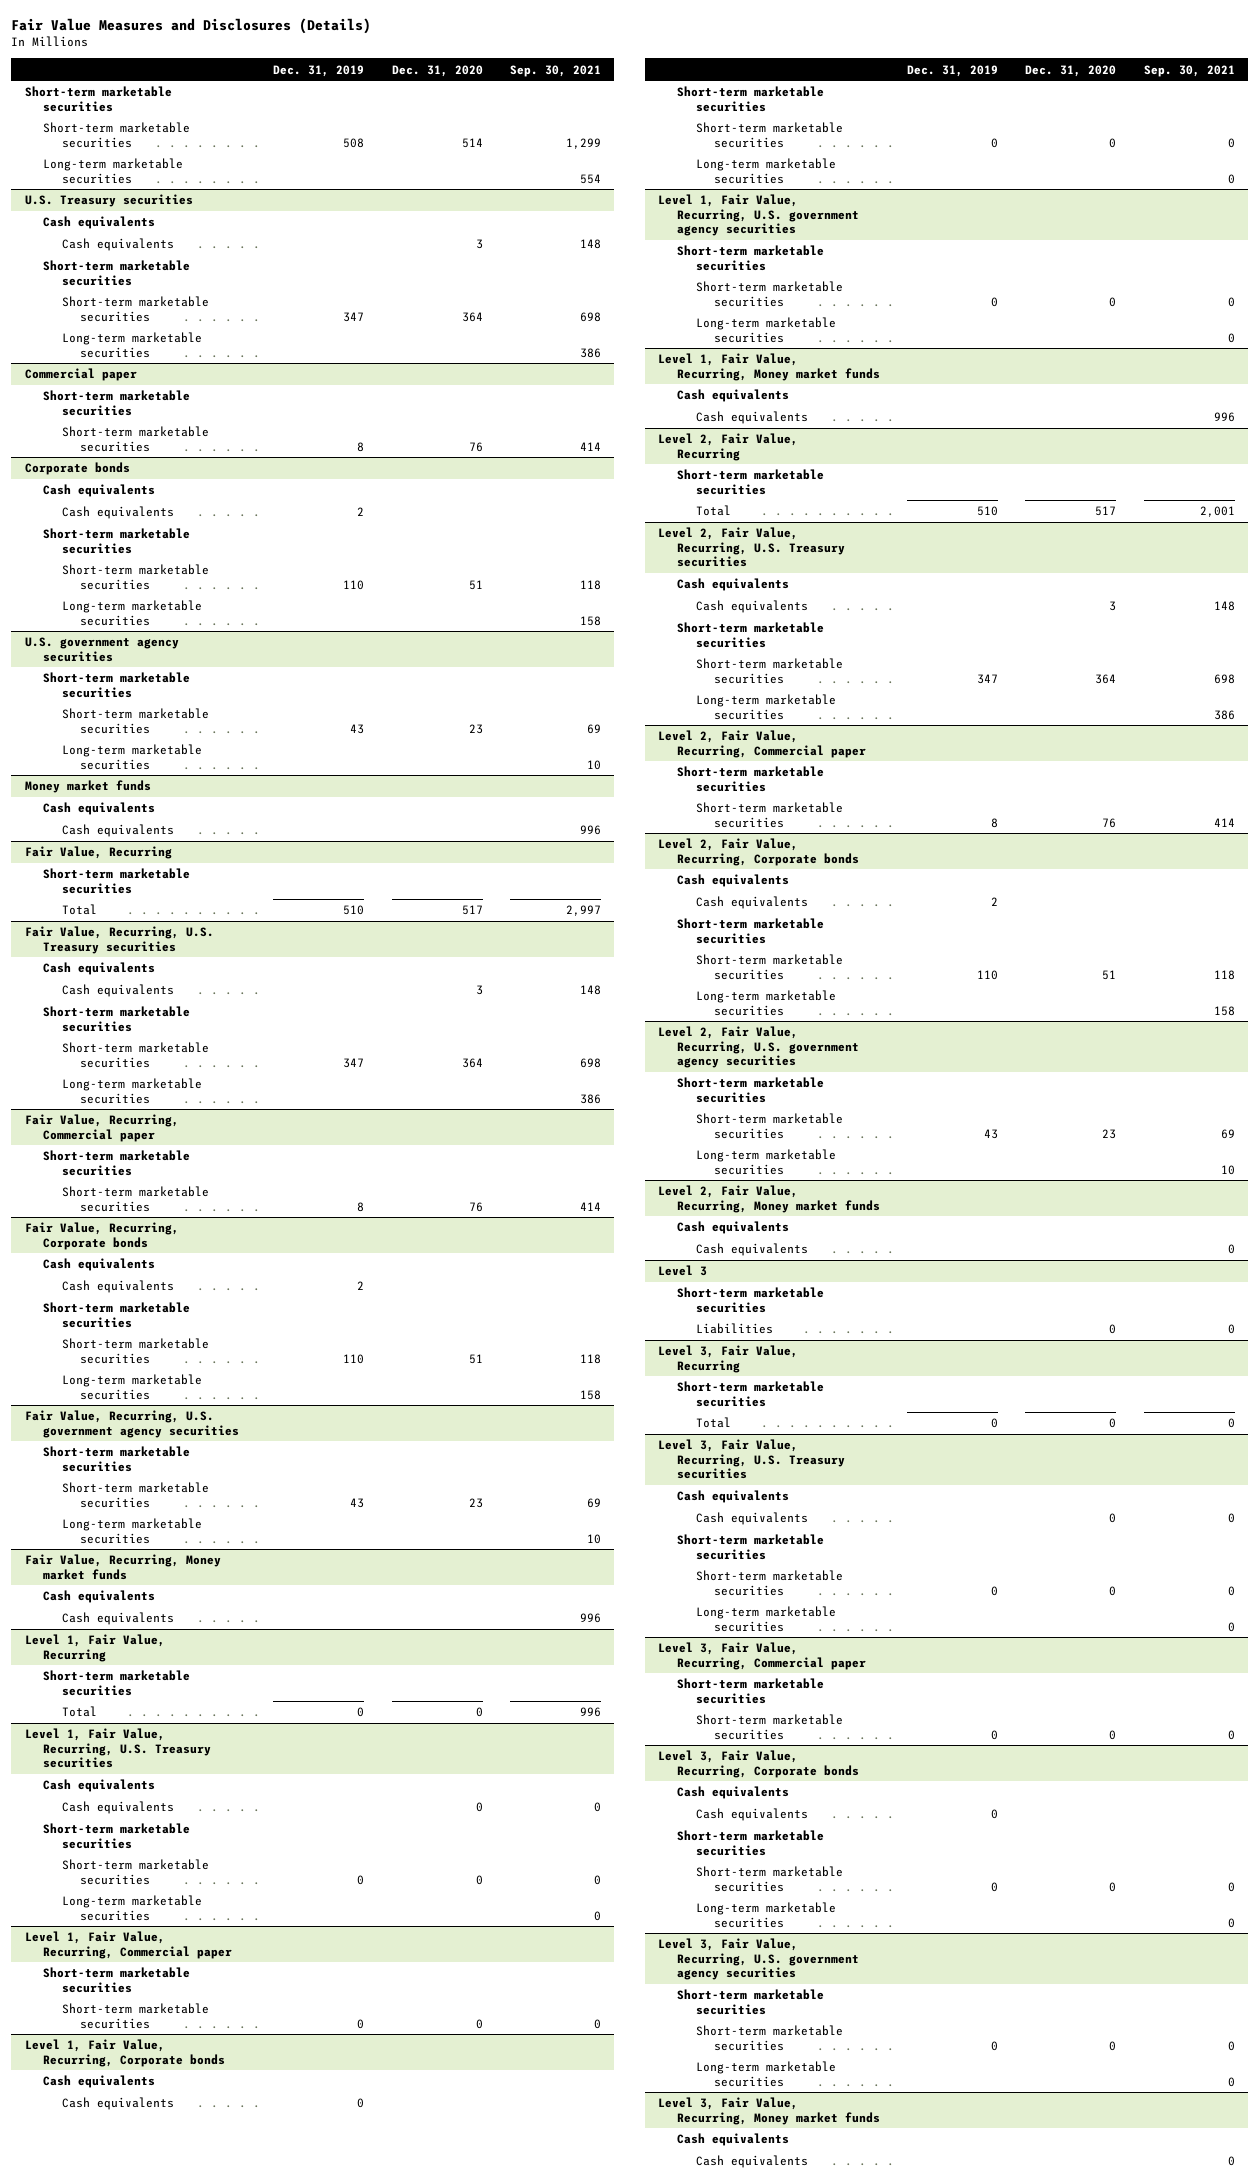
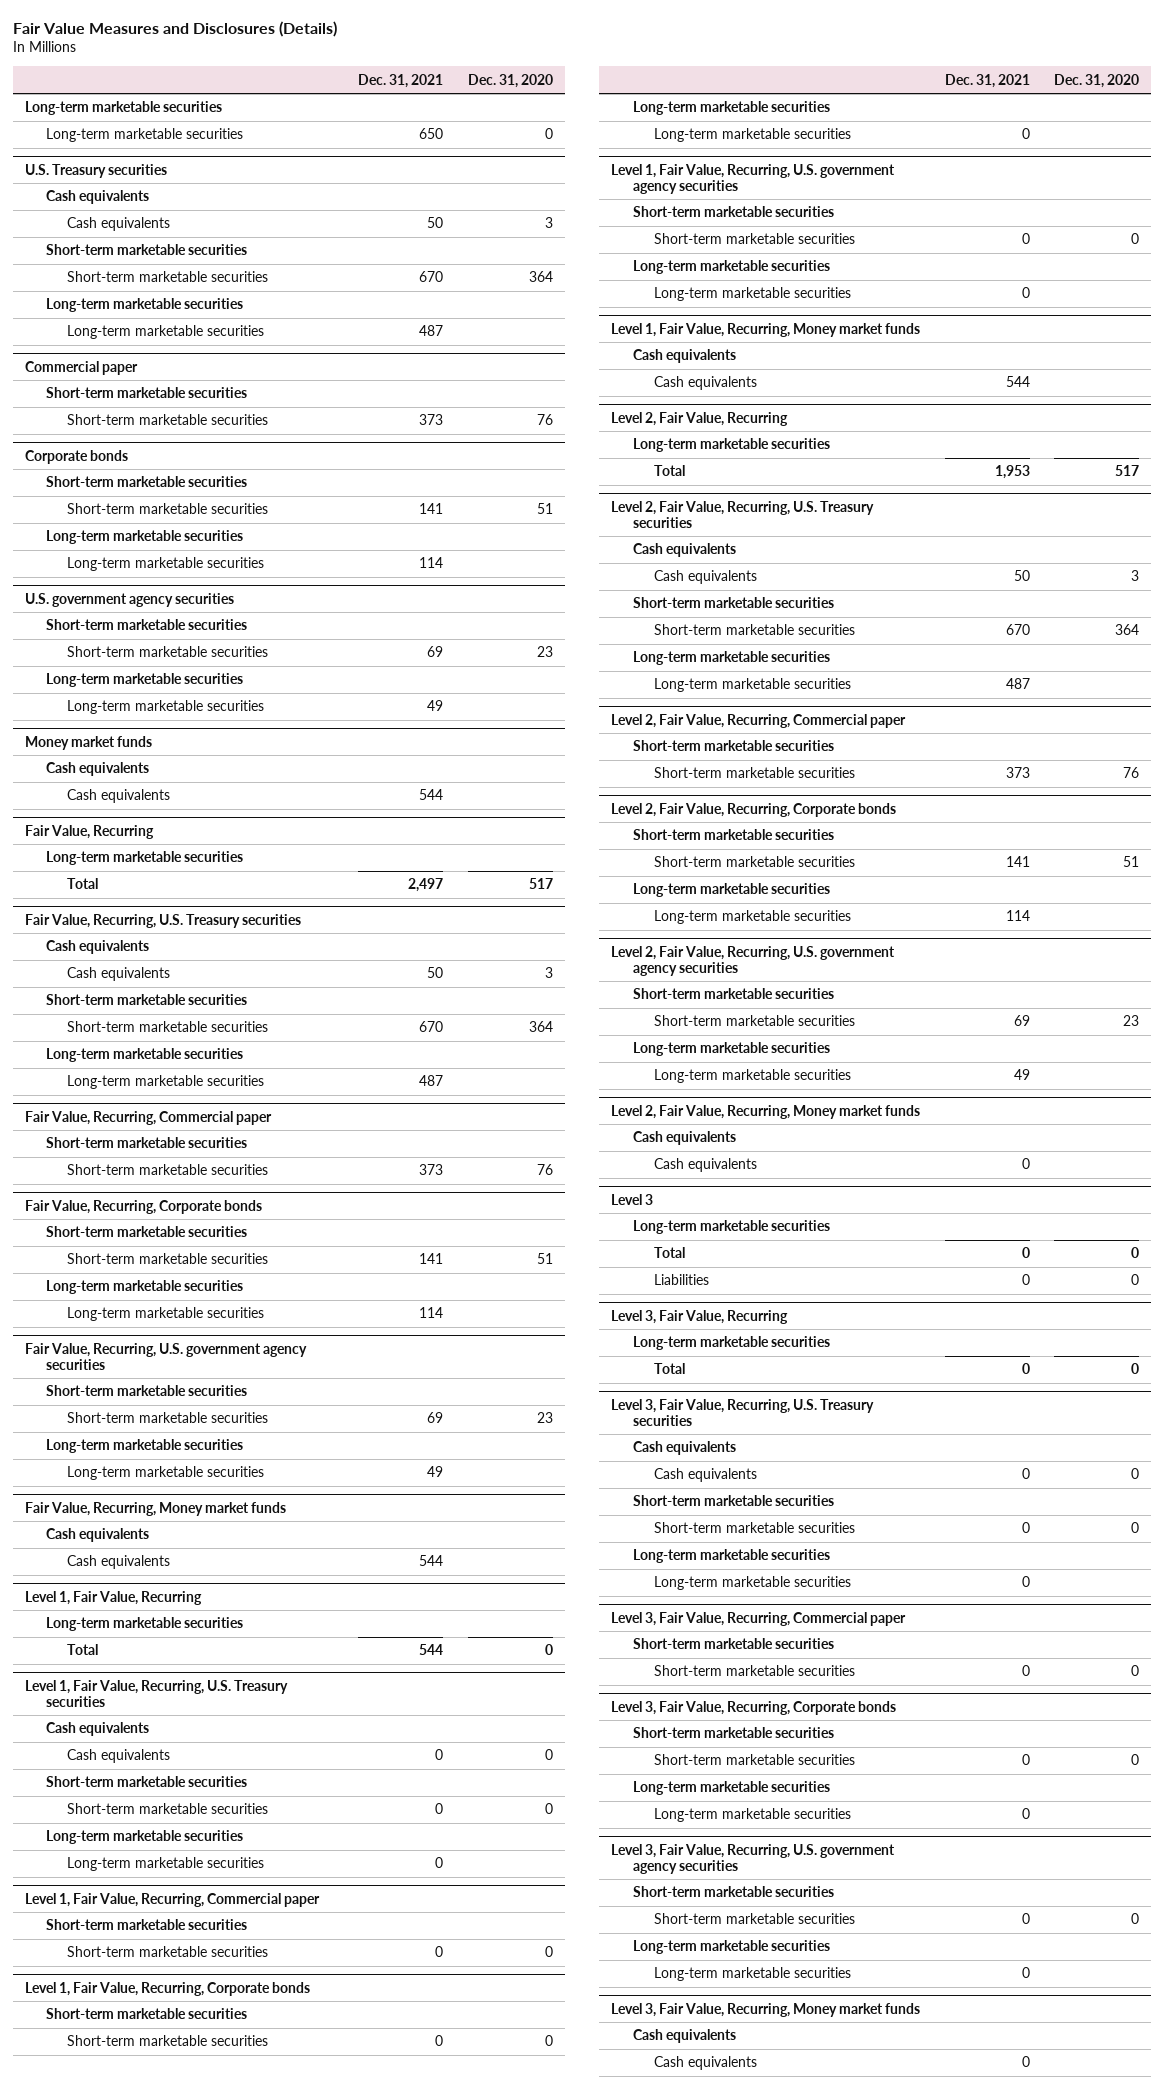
- | Dec. 31, 2019 | Dec. 31, 2020 | Sep. 30, 2021
+ | Dec. 31, 2021 | Dec. 31, 2020
- Short-term marketable securities
- Short-term marketable securities | 508 | 514 | 1,299
+ Long-term marketable securities | 650 | 0
@ U.S. Treasury securities
+ Long-term marketable securities | 487 |
@ Corporate bonds
- Cash equivalents
- Cash equivalents | 2 | |
+ Long-term marketable securities | 114 |
@ U.S. government agency securities
+ Long-term marketable securities | 49 |
@ Fair Value, Recurring
- Short-term marketable securities
+ Long-term marketable securities
@ Fair Value, Recurring, U.S. Treasury securities
+ Long-term marketable securities | 487 |
@ Fair Value, Recurring, Corporate bonds
- Cash equivalents
- Cash equivalents | 2 | |
+ Long-term marketable securities | 114 |
@ Fair Value, Recurring, U.S. government agency securities
+ Long-term marketable securities | 49 |
@ Level 1, Fair Value, Recurring
- Short-term marketable securities
+ Long-term marketable securities
@ Level 1, Fair Value, Recurring, U.S. Treasury securities
+ Long-term marketable securities | 0 |
@ Level 1, Fair Value, Recurring, Corporate bonds
- Cash equivalents
- Cash equivalents | 0 | |
+ Long-term marketable securities | 0 |
@ Level 1, Fair Value, Recurring, U.S. government agency securities
+ Long-term marketable securities | 0 |
@ Level 2, Fair Value, Recurring
- Short-term marketable securities
+ Long-term marketable securities
@ Level 2, Fair Value, Recurring, U.S. Treasury securities
+ Long-term marketable securities | 487 |
@ Level 2, Fair Value, Recurring, Corporate bonds
- Cash equivalents
- Cash equivalents | 2 | |
+ Long-term marketable securities | 114 |
@ Level 2, Fair Value, Recurring, U.S. government agency securities
+ Long-term marketable securities | 49 |
@ Level 3
- Short-term marketable securities
+ Long-term marketable securities
+ Total | 0 | 0
@ Level 3, Fair Value, Recurring
- Short-term marketable securities
+ Long-term marketable securities
@ Level 3, Fair Value, Recurring, U.S. Treasury securities
+ Long-term marketable securities | 0 |
@ Level 3, Fair Value, Recurring, Corporate bonds
- Cash equivalents
- Cash equivalents | 0 | |
+ Long-term marketable securities | 0 |
@ Level 3, Fair Value, Recurring, U.S. government agency securities
+ Long-term marketable securities | 0 |

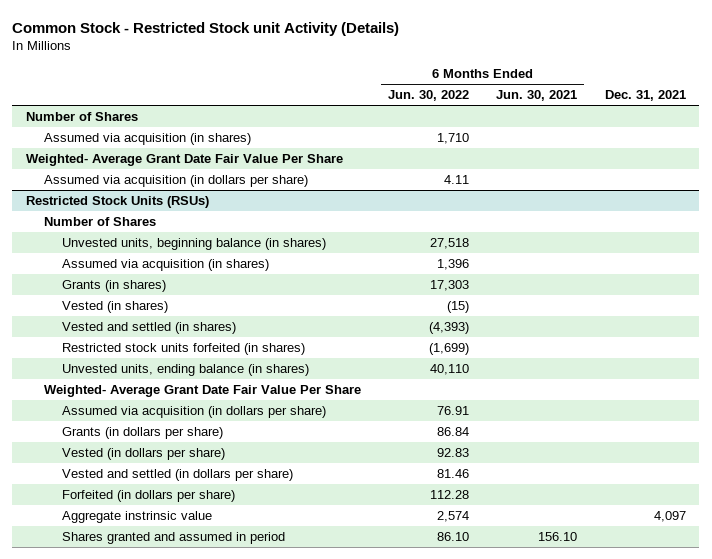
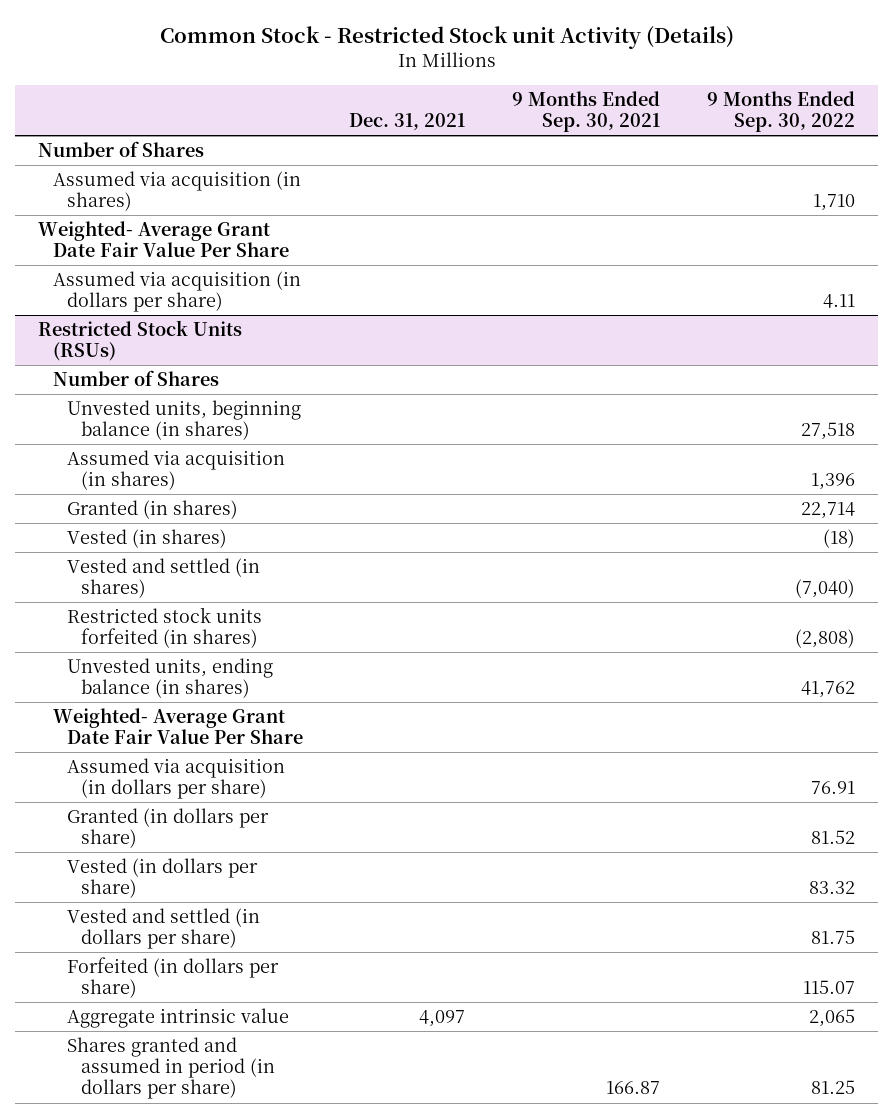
- | 6 Months Ended Jun. 30, 2022 | 6 Months Ended Jun. 30, 2021 | Dec. 31, 2021
+ | Dec. 31, 2021 | 9 Months Ended Sep. 30, 2021 | 9 Months Ended Sep. 30, 2022
@ Restricted Stock Units (RSUs)
- Grants (in shares) | 17,303 | |
+ Granted (in shares) | | | 22,714
- Grants (in dollars per share) | 86.84 | |
+ Granted (in dollars per share) | | | 81.52
- Aggregate instrinsic value | 2,574 | | 4,097
- Shares granted and assumed in period | 86.10 | 156.10 |
+ Aggregate intrinsic value | 4,097 | | 2,065
+ Shares granted and assumed in period (in dollars per share) | | 166.87 | 81.25

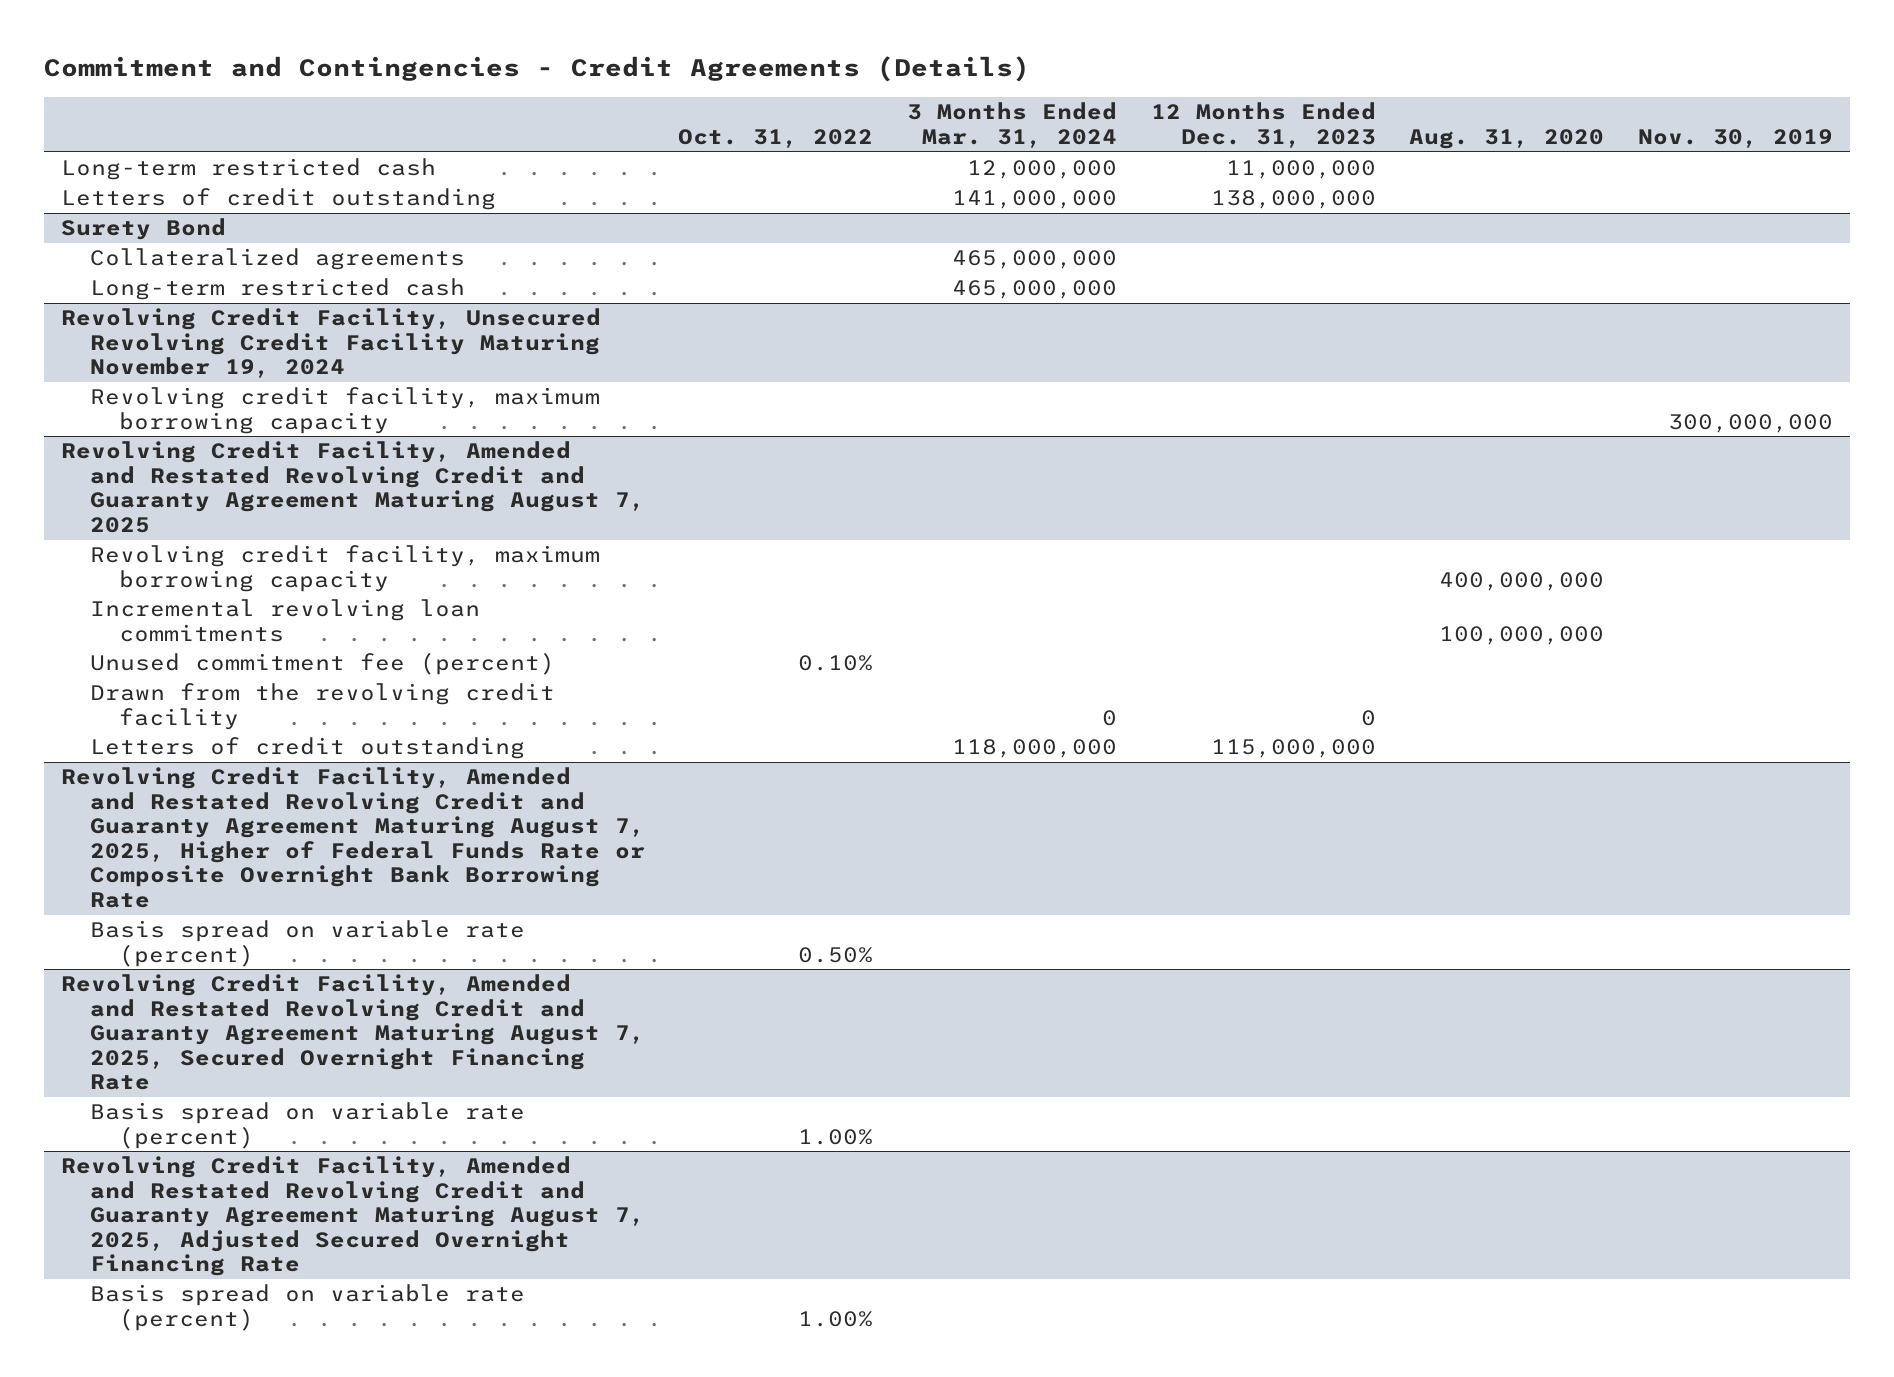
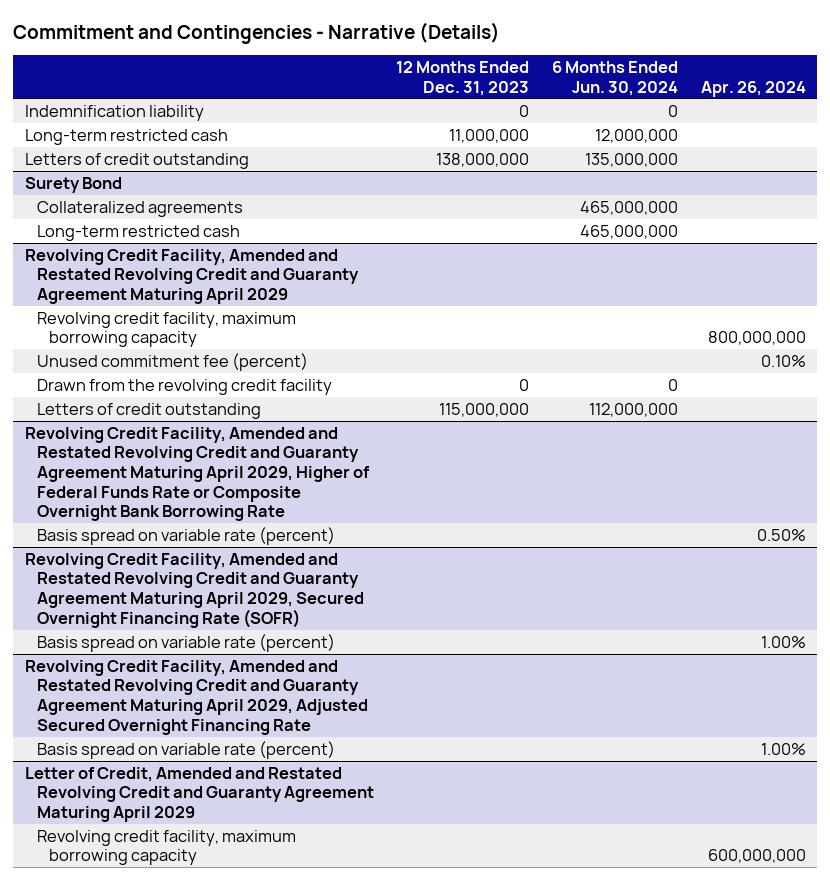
- Commitment and Contingencies - Credit Agreements (Details)
+ Commitment and Contingencies - Narrative (Details)
- | Oct. 31, 2022 | 3 Months Ended Mar. 31, 2024 | 12 Months Ended Dec. 31, 2023 | Aug. 31, 2020 | Nov. 30, 2019
+ | 12 Months Ended Dec. 31, 2023 | 6 Months Ended Jun. 30, 2024 | Apr. 26, 2024
+ Indemnification liability | 0 | 0 |
- Revolving Credit Facility, Unsecured Revolving Credit Facility Maturing November 19, 2024
- Revolving credit facility, maximum borrowing capacity | | | | | 300,000,000
- Revolving Credit Facility, Amended and Restated Revolving Credit and Guaranty Agreement Maturing August 7, 2025
+ Revolving Credit Facility, Amended and Restated Revolving Credit and Guaranty Agreement Maturing April 2029
- Incremental revolving loan commitments | | | | 100,000,000 |
- Revolving Credit Facility, Amended and Restated Revolving Credit and Guaranty Agreement Maturing August 7, 2025, Higher of Federal Funds Rate or Composite Overnight Bank Borrowing Rate
+ Revolving Credit Facility, Amended and Restated Revolving Credit and Guaranty Agreement Maturing April 2029, Higher of Federal Funds Rate or Composite Overnight Bank Borrowing Rate
- Revolving Credit Facility, Amended and Restated Revolving Credit and Guaranty Agreement Maturing August 7, 2025, Secured Overnight Financing Rate
+ Revolving Credit Facility, Amended and Restated Revolving Credit and Guaranty Agreement Maturing April 2029, Secured Overnight Financing Rate (SOFR)
- Revolving Credit Facility, Amended and Restated Revolving Credit and Guaranty Agreement Maturing August 7, 2025, Adjusted Secured Overnight Financing Rate
+ Revolving Credit Facility, Amended and Restated Revolving Credit and Guaranty Agreement Maturing April 2029, Adjusted Secured Overnight Financing Rate
+ Letter of Credit, Amended and Restated Revolving Credit and Guaranty Agreement Maturing April 2029
+ Revolving credit facility, maximum borrowing capacity | | | 600,000,000

